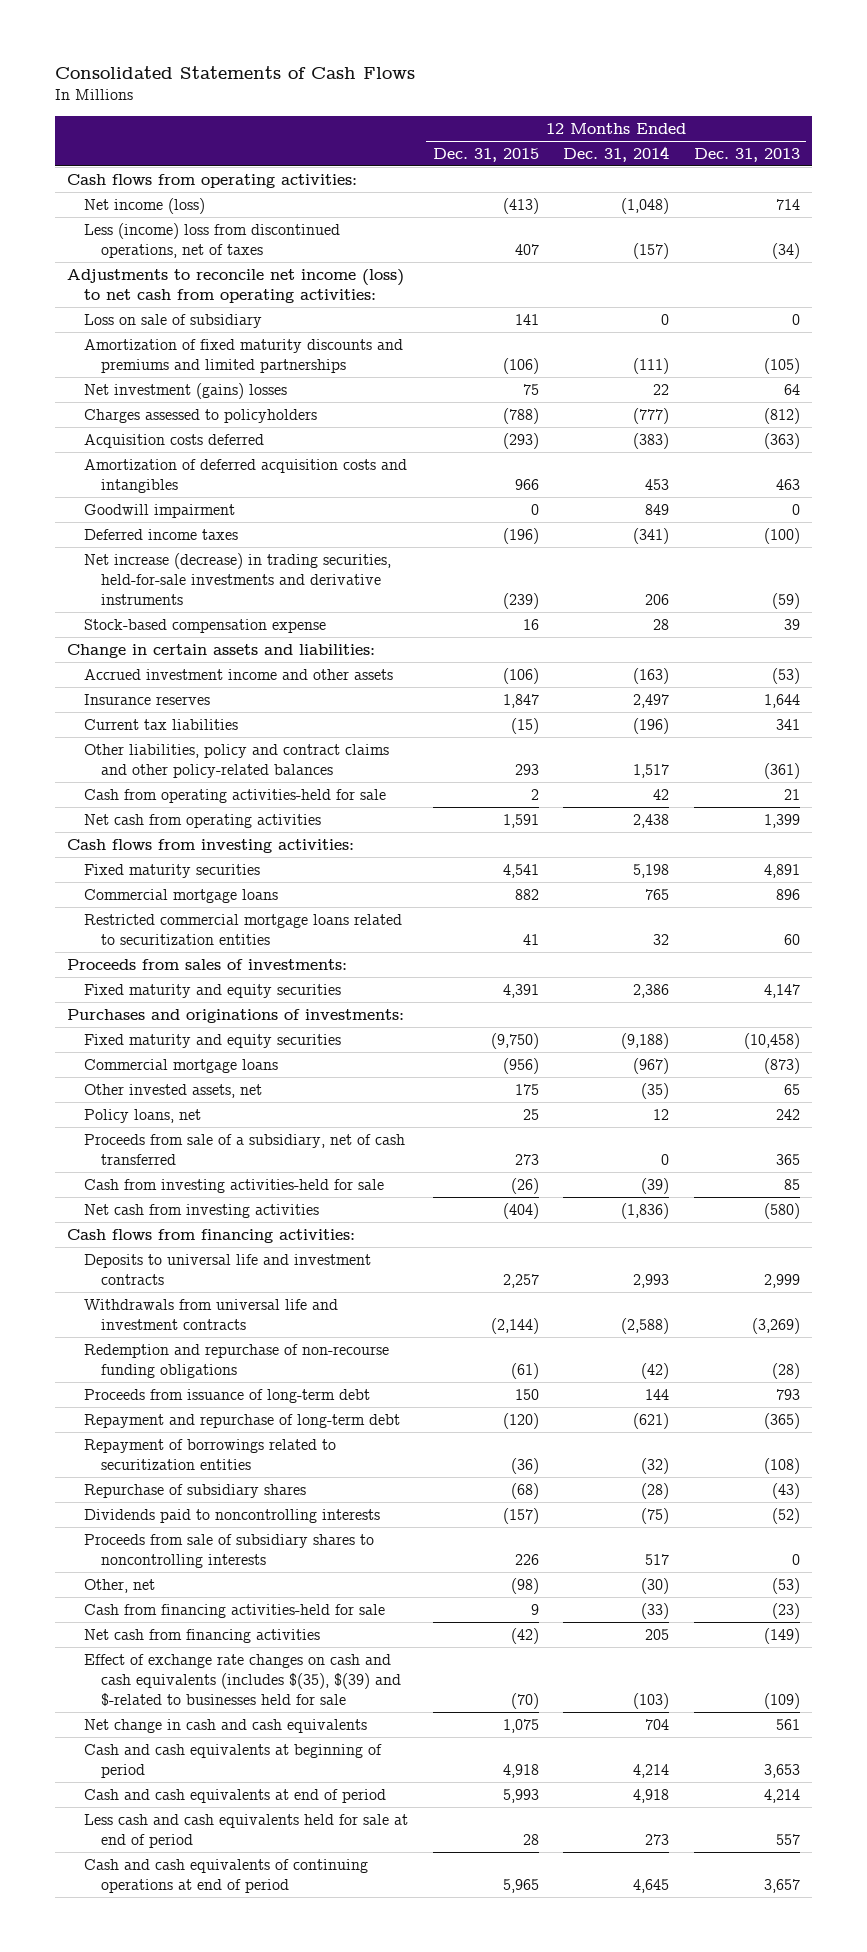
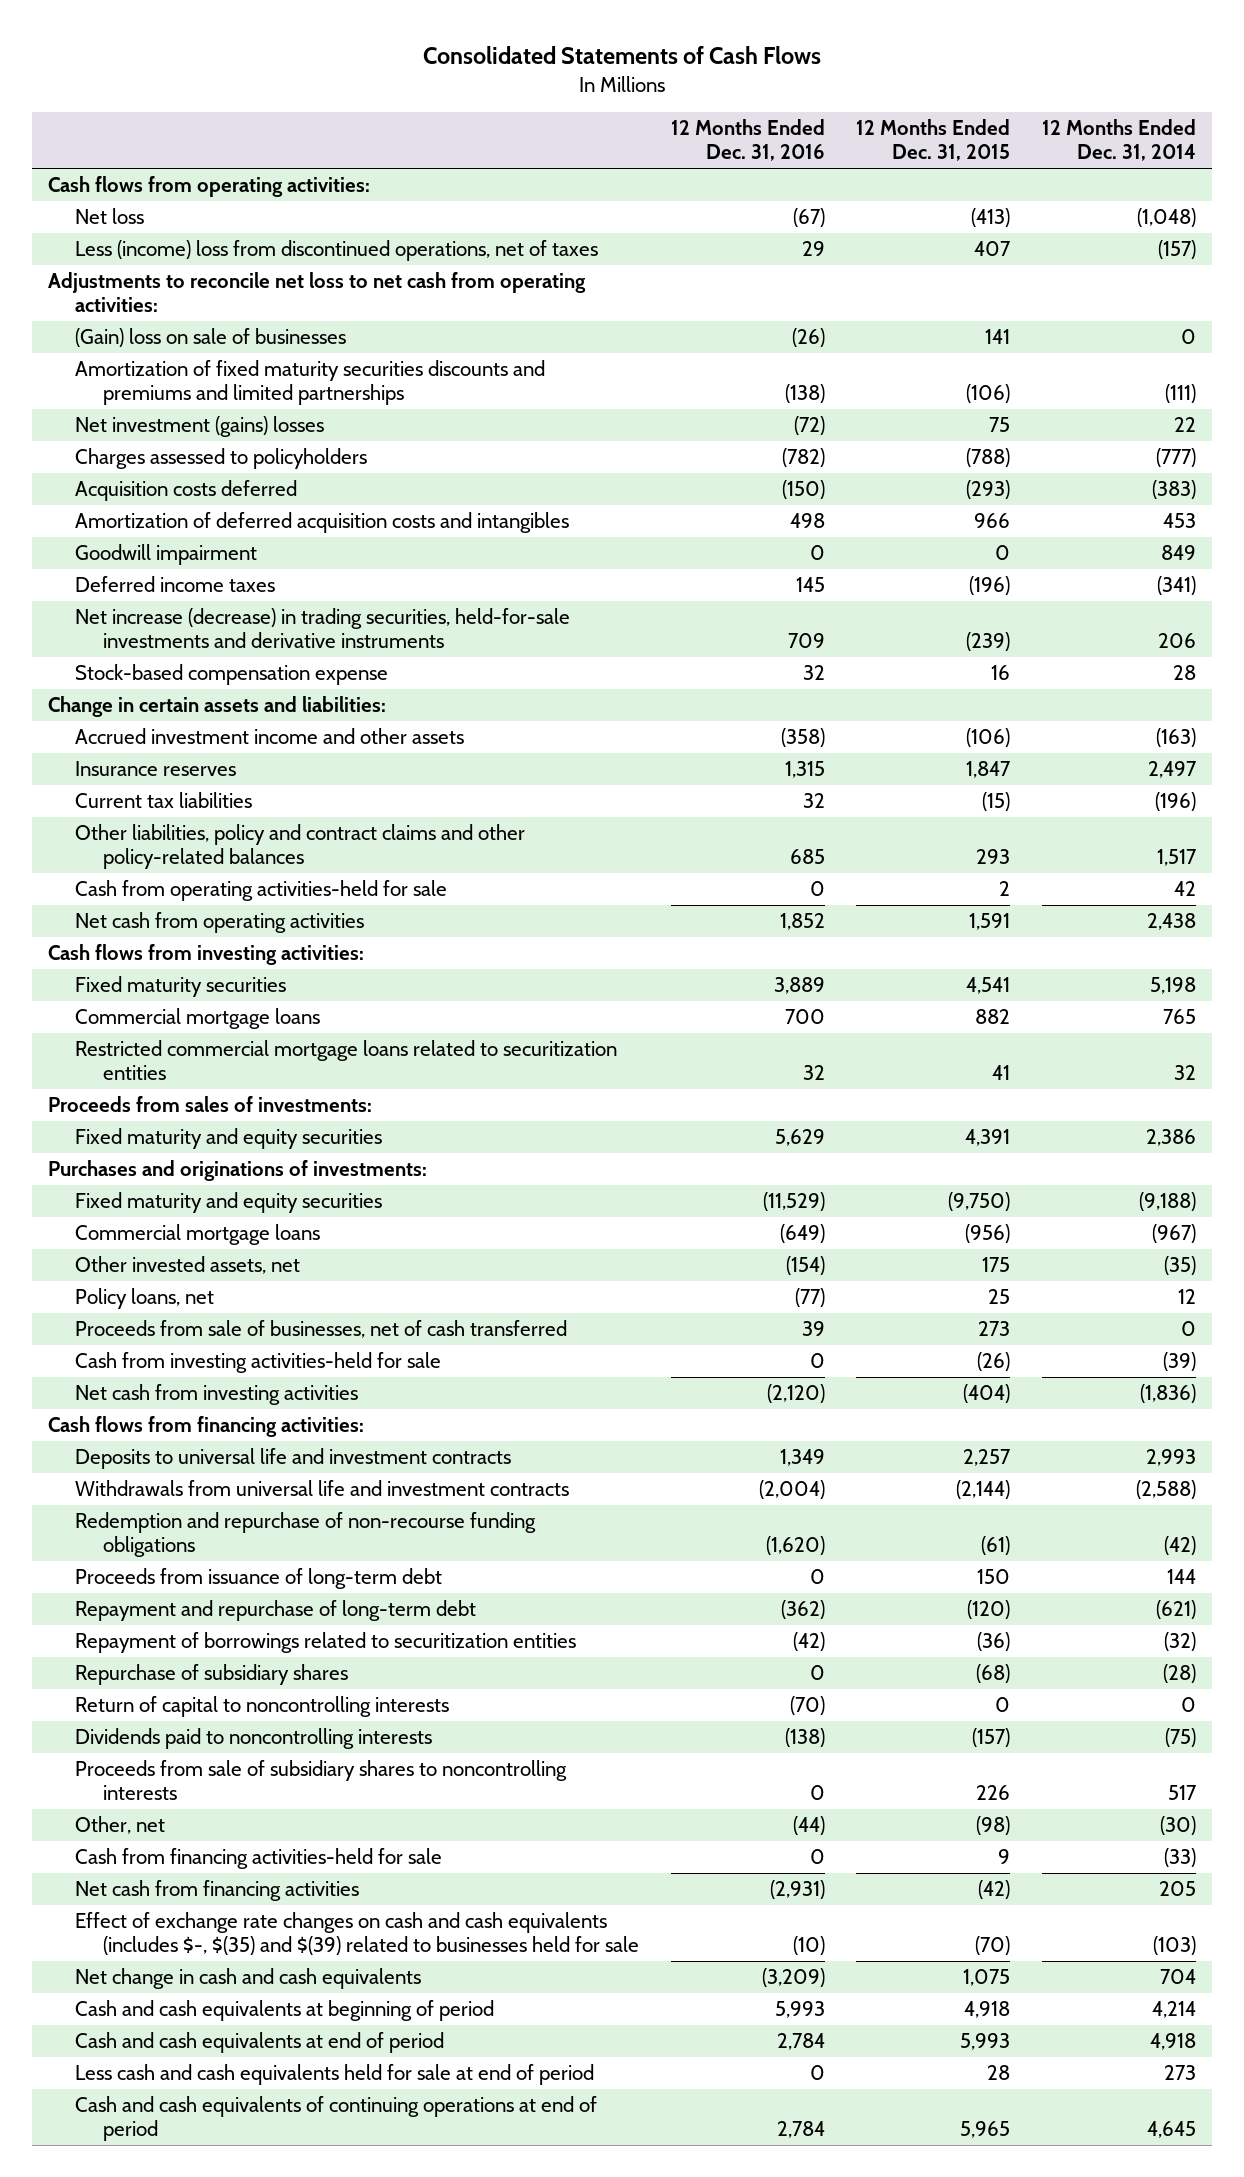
- | 12 Months Ended Dec. 31, 2015 | 12 Months Ended Dec. 31, 2014 | 12 Months Ended Dec. 31, 2013
+ | 12 Months Ended Dec. 31, 2016 | 12 Months Ended Dec. 31, 2015 | 12 Months Ended Dec. 31, 2014
- Net income (loss) | (413) | (1,048) | 714
+ Net loss | (67) | (413) | (1,048)
- Adjustments to reconcile net income (loss) to net cash from operating activities:
- Loss on sale of subsidiary | 141 | 0 | 0
- Amortization of fixed maturity discounts and premiums and limited partnerships | (106) | (111) | (105)
+ Adjustments to reconcile net loss to net cash from operating activities:
+ (Gain) loss on sale of businesses | (26) | 141 | 0
+ Amortization of fixed maturity securities discounts and premiums and limited partnerships | (138) | (106) | (111)
- Proceeds from sale of a subsidiary, net of cash transferred | 273 | 0 | 365
+ Proceeds from sale of businesses, net of cash transferred | 39 | 273 | 0
+ Return of capital to noncontrolling interests | (70) | 0 | 0
- Effect of exchange rate changes on cash and cash equivalents (includes $(35), $(39) and $-related to businesses held for sale | (70) | (103) | (109)
+ Effect of exchange rate changes on cash and cash equivalents (includes $-, $(35) and $(39) related to businesses held for sale | (10) | (70) | (103)

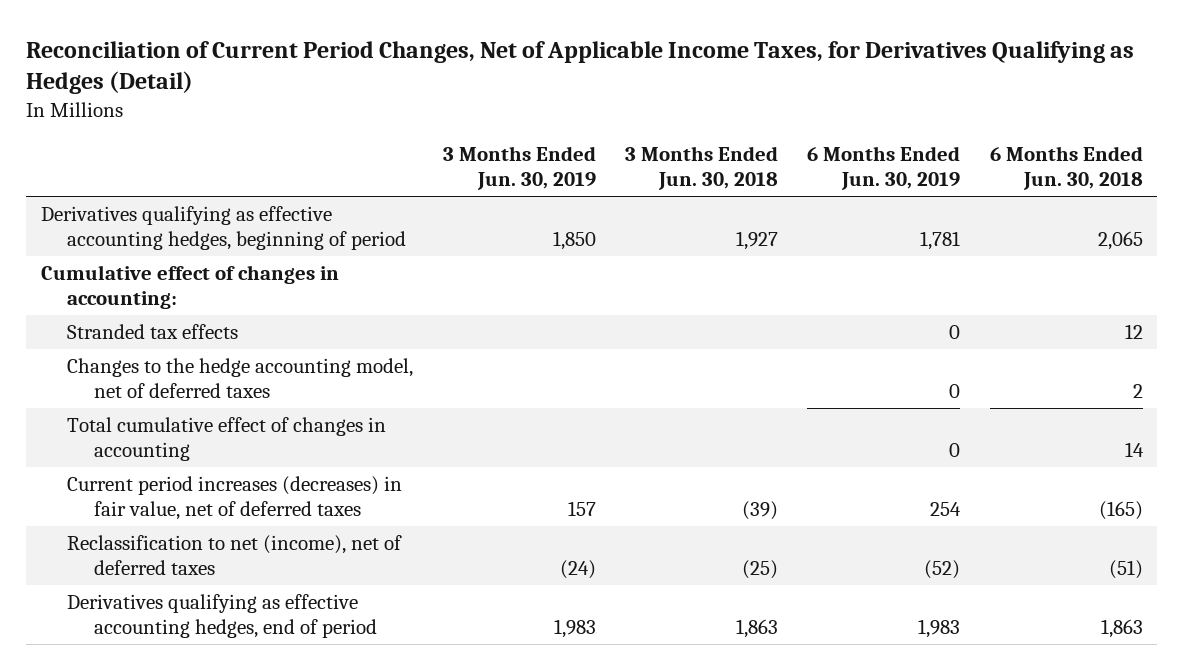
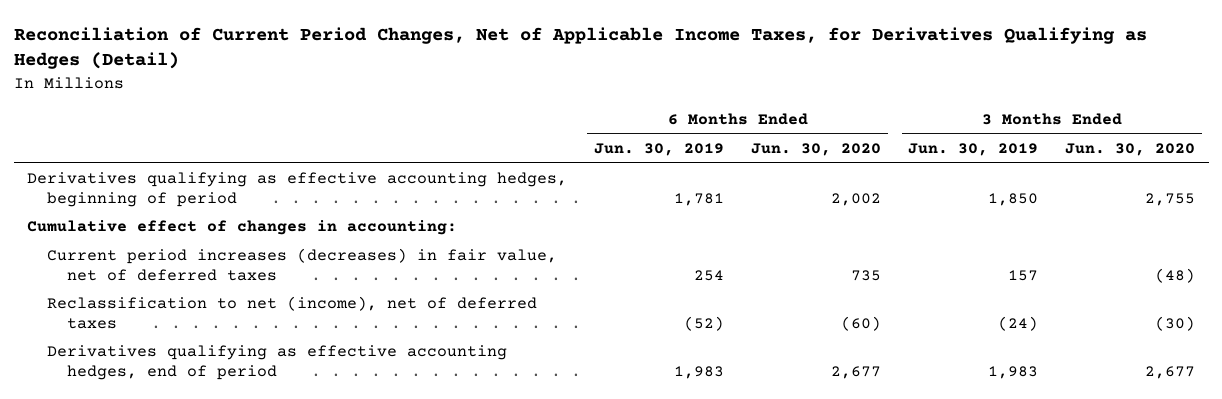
- | 3 Months Ended Jun. 30, 2019 | 3 Months Ended Jun. 30, 2018 | 6 Months Ended Jun. 30, 2019 | 6 Months Ended Jun. 30, 2018
+ | 6 Months Ended Jun. 30, 2019 | 6 Months Ended Jun. 30, 2020 | 3 Months Ended Jun. 30, 2019 | 3 Months Ended Jun. 30, 2020
- Stranded tax effects | | | 0 | 12
- Changes to the hedge accounting model, net of deferred taxes | | | 0 | 2
- Total cumulative effect of changes in accounting | | | 0 | 14

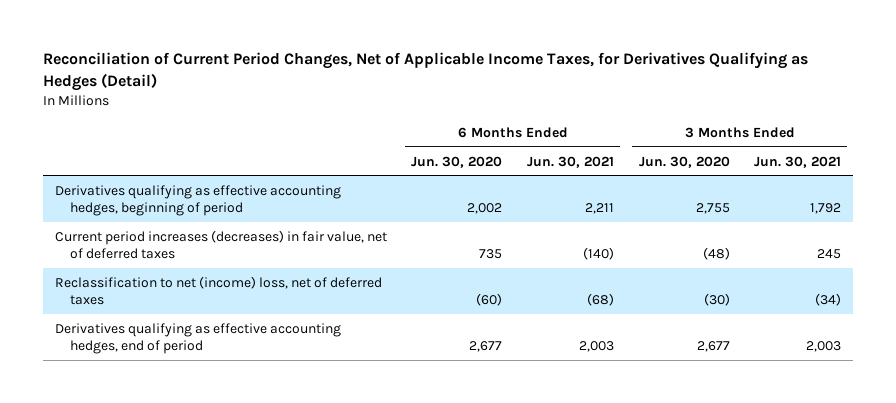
- | 6 Months Ended Jun. 30, 2019 | 6 Months Ended Jun. 30, 2020 | 3 Months Ended Jun. 30, 2019 | 3 Months Ended Jun. 30, 2020
+ | 6 Months Ended Jun. 30, 2020 | 6 Months Ended Jun. 30, 2021 | 3 Months Ended Jun. 30, 2020 | 3 Months Ended Jun. 30, 2021
- Cumulative effect of changes in accounting:
- Reclassification to net (income), net of deferred taxes | (52) | (60) | (24) | (30)
+ Reclassification to net (income) loss, net of deferred taxes | (60) | (68) | (30) | (34)

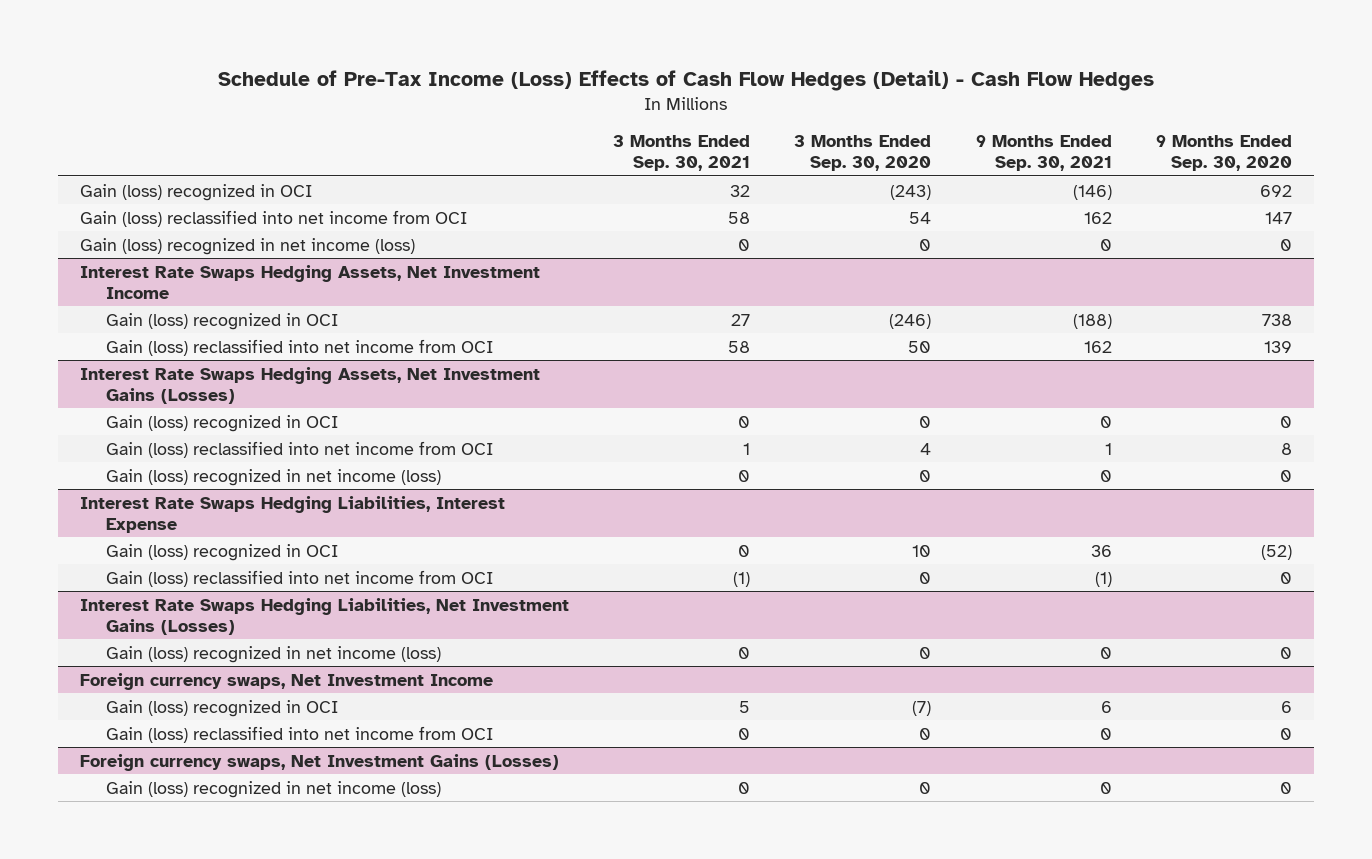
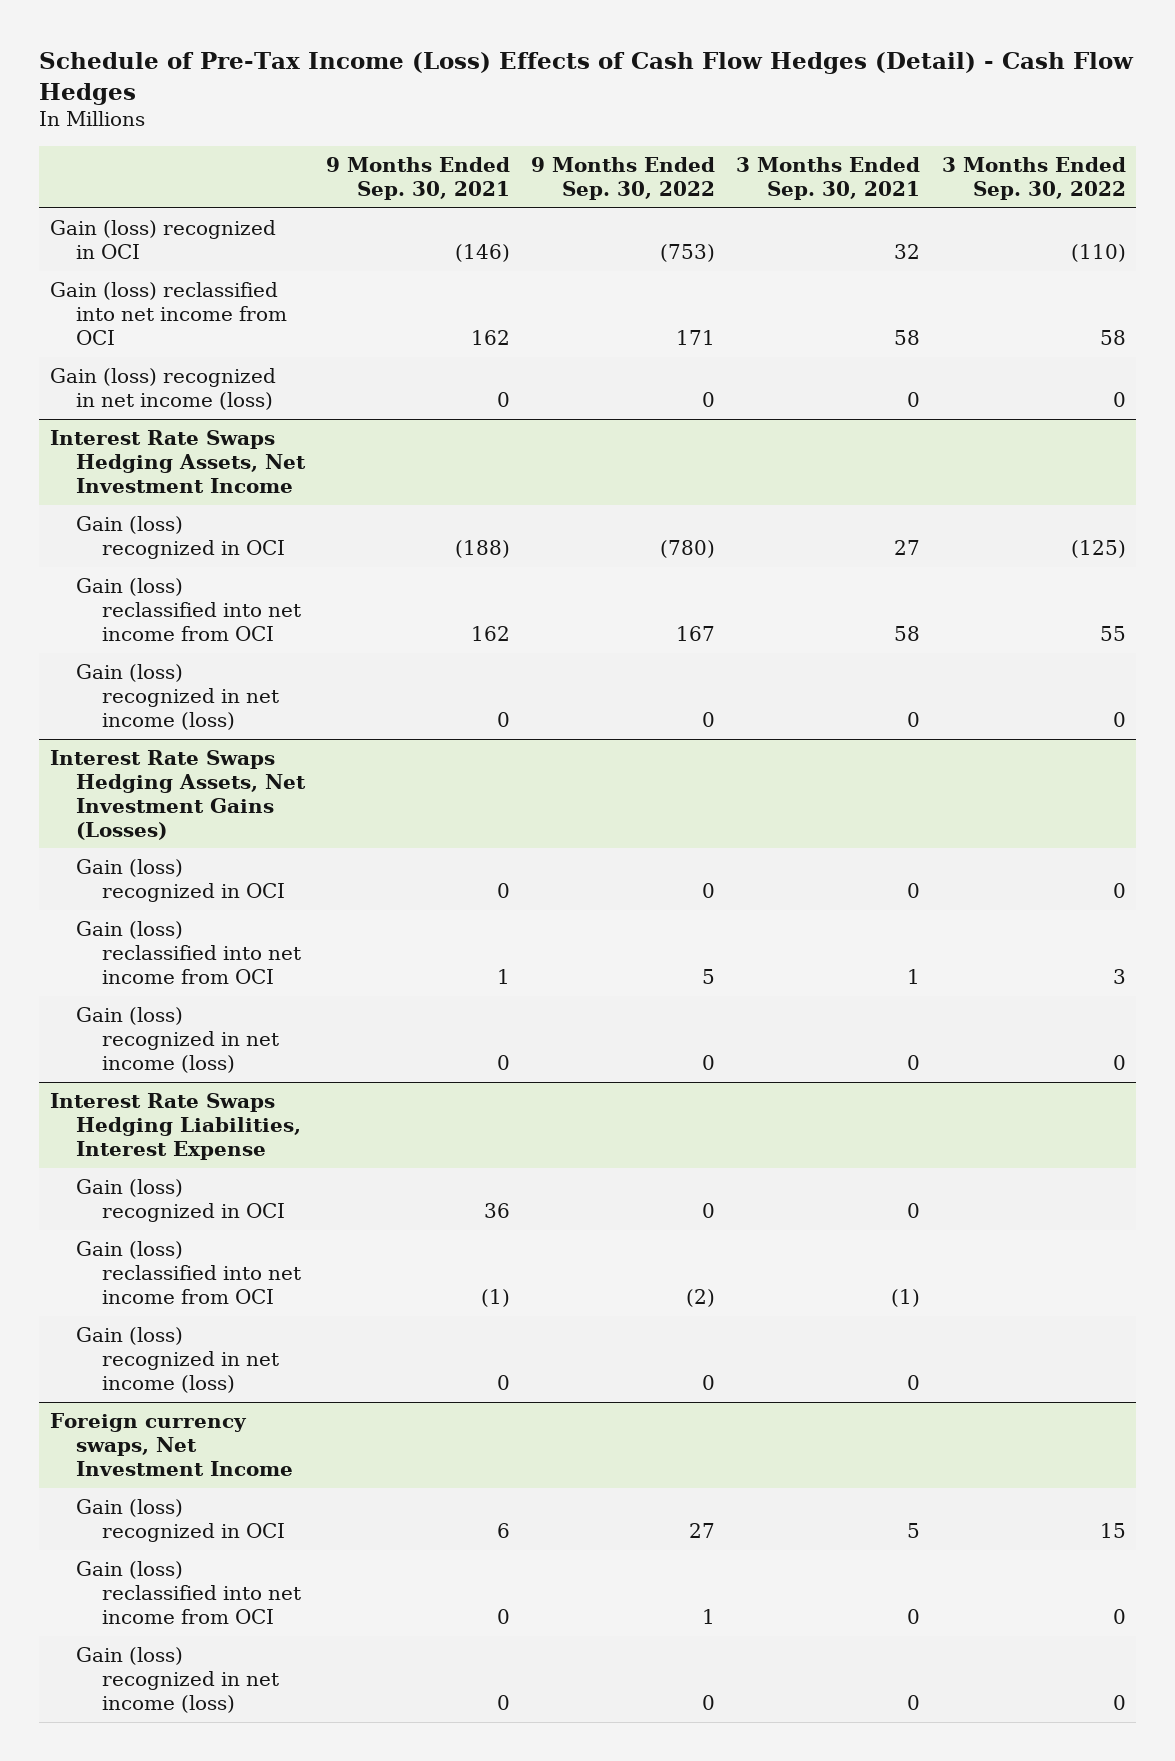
- | 3 Months Ended Sep. 30, 2021 | 3 Months Ended Sep. 30, 2020 | 9 Months Ended Sep. 30, 2021 | 9 Months Ended Sep. 30, 2020
+ | 9 Months Ended Sep. 30, 2021 | 9 Months Ended Sep. 30, 2022 | 3 Months Ended Sep. 30, 2021 | 3 Months Ended Sep. 30, 2022
@ Interest Rate Swaps Hedging Assets, Net Investment Income
+ Gain (loss) recognized in net income (loss) | 0 | 0 | 0 | 0
- Interest Rate Swaps Hedging Liabilities, Net Investment Gains (Losses)
- Foreign currency swaps, Net Investment Gains (Losses)

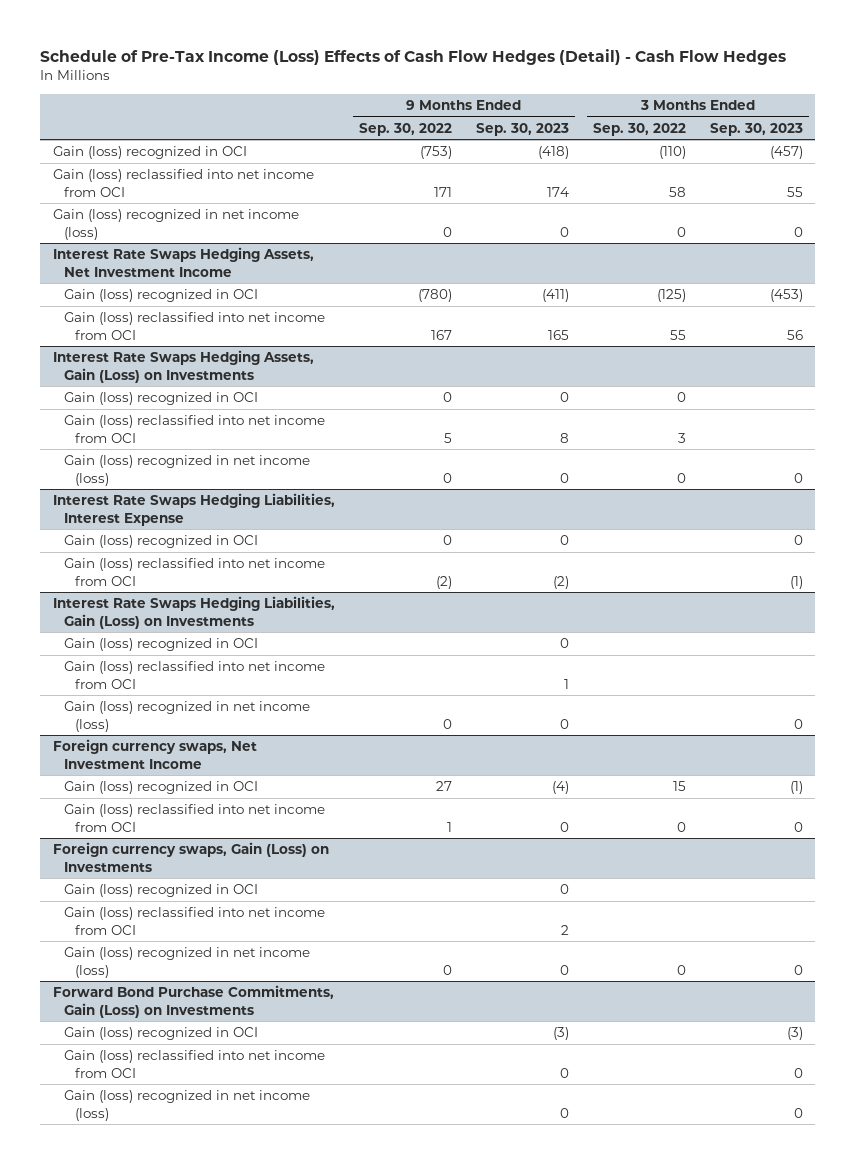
- | 9 Months Ended Sep. 30, 2021 | 9 Months Ended Sep. 30, 2022 | 3 Months Ended Sep. 30, 2021 | 3 Months Ended Sep. 30, 2022
+ | 9 Months Ended Sep. 30, 2022 | 9 Months Ended Sep. 30, 2023 | 3 Months Ended Sep. 30, 2022 | 3 Months Ended Sep. 30, 2023
@ Interest Rate Swaps Hedging Assets, Net Investment Income
- Gain (loss) recognized in net income (loss) | 0 | 0 | 0 | 0
- Interest Rate Swaps Hedging Assets, Net Investment Gains (Losses)
+ Interest Rate Swaps Hedging Assets, Gain (Loss) on Investments
+ Interest Rate Swaps Hedging Liabilities, Gain (Loss) on Investments
+ Gain (loss) recognized in OCI | | 0 | |
+ Gain (loss) reclassified into net income from OCI | | 1 | |
+ Foreign currency swaps, Gain (Loss) on Investments
+ Gain (loss) recognized in OCI | | 0 | |
+ Gain (loss) reclassified into net income from OCI | | 2 | |
+ Forward Bond Purchase Commitments, Gain (Loss) on Investments
+ Gain (loss) recognized in OCI | | (3) | | (3)
+ Gain (loss) reclassified into net income from OCI | | 0 | | 0
+ Gain (loss) recognized in net income (loss) | | 0 | | 0

